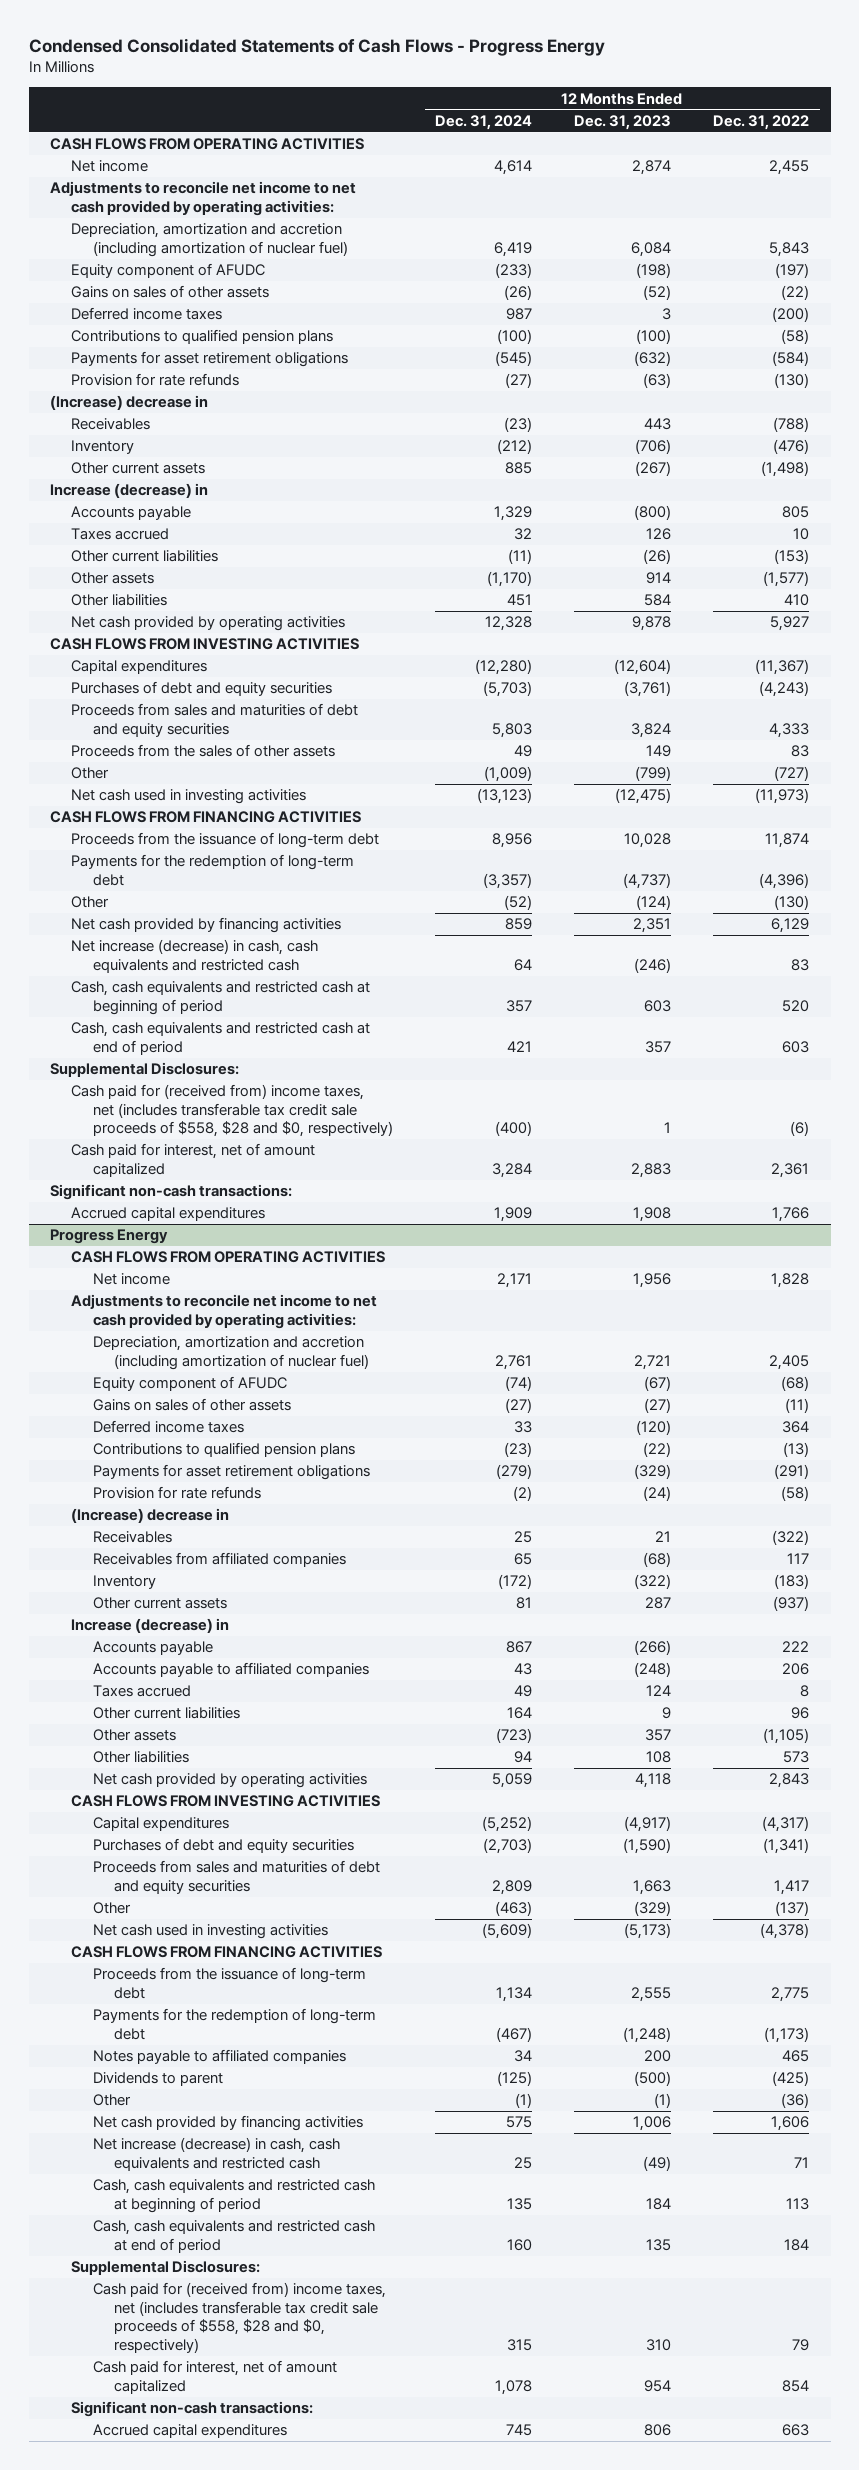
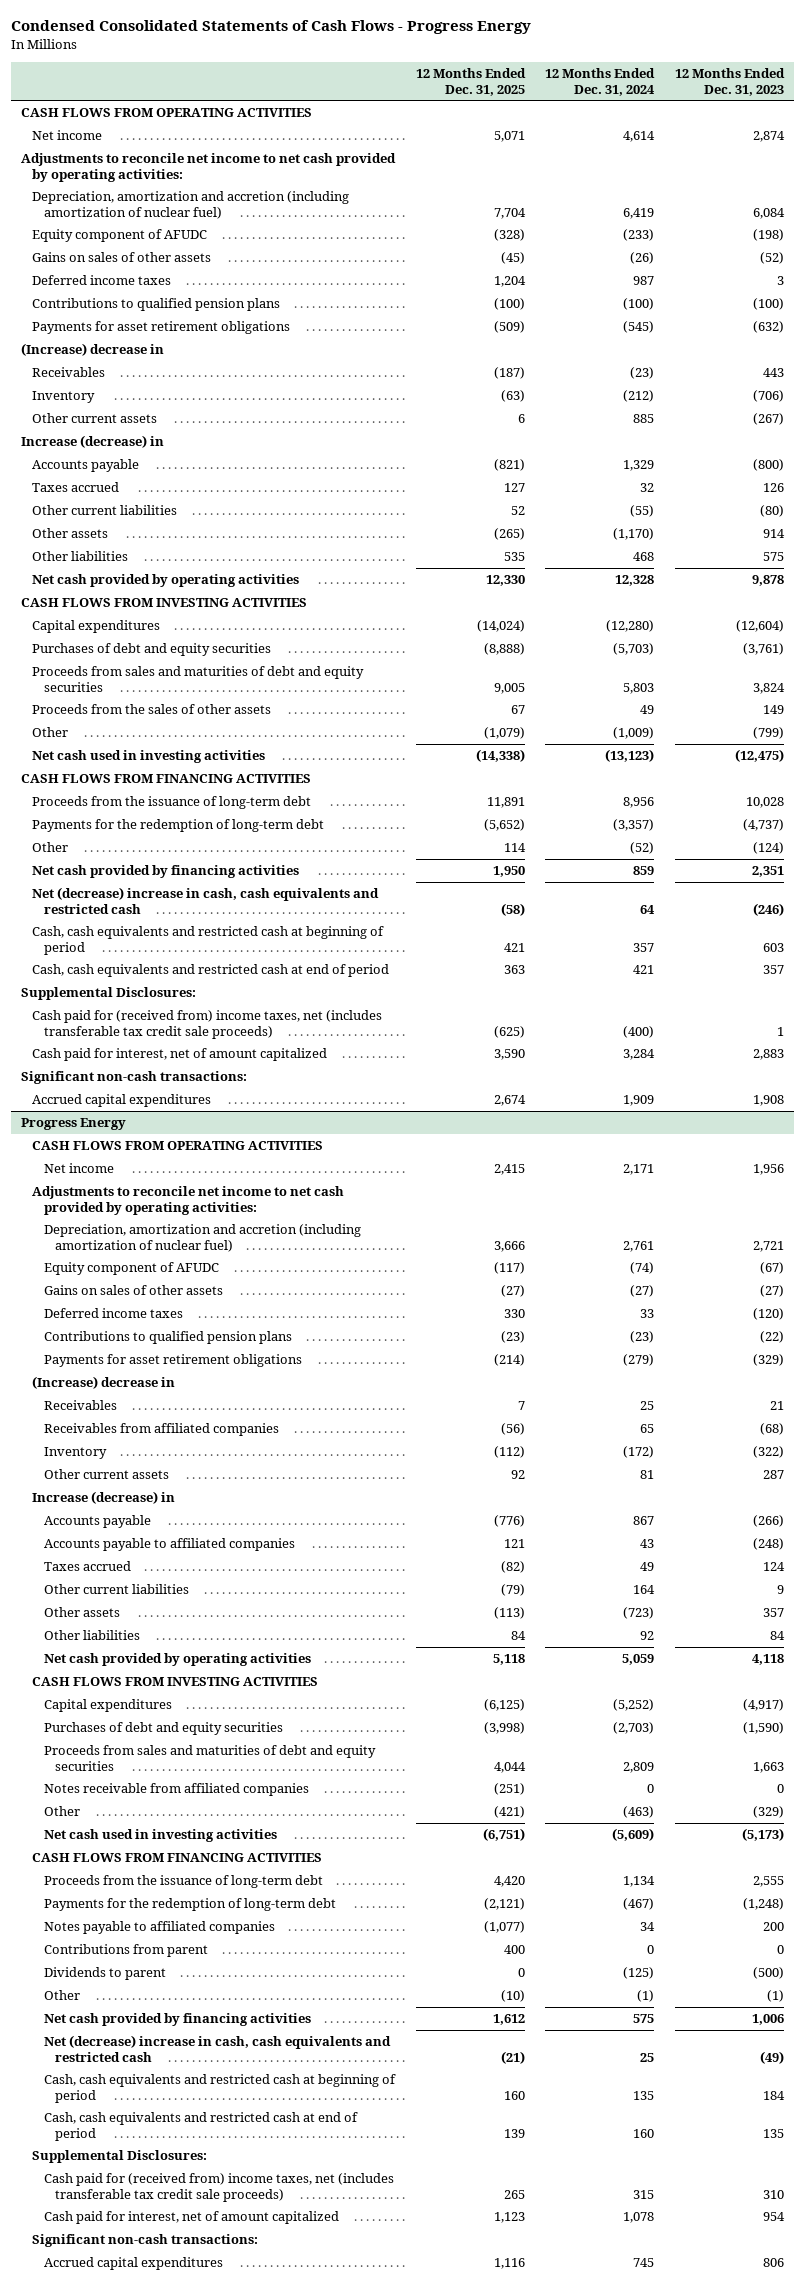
- | 12 Months Ended Dec. 31, 2024 | 12 Months Ended Dec. 31, 2023 | 12 Months Ended Dec. 31, 2022
+ | 12 Months Ended Dec. 31, 2025 | 12 Months Ended Dec. 31, 2024 | 12 Months Ended Dec. 31, 2023
- Provision for rate refunds | (27) | (63) | (130)
- Other current liabilities | (11) | (26) | (153)
+ Other current liabilities | 52 | (55) | (80)
- Other liabilities | 451 | 584 | 410
+ Other liabilities | 535 | 468 | 575
- Net increase (decrease) in cash, cash equivalents and restricted cash | 64 | (246) | 83
+ Net (decrease) increase in cash, cash equivalents and restricted cash | (58) | 64 | (246)
- Cash paid for (received from) income taxes, net (includes transferable tax credit sale proceeds of $558, $28 and $0, respectively) | (400) | 1 | (6)
+ Cash paid for (received from) income taxes, net (includes transferable tax credit sale proceeds) | (625) | (400) | 1
@ Progress Energy
- Provision for rate refunds | (2) | (24) | (58)
- Other liabilities | 94 | 108 | 573
+ Other liabilities | 84 | 92 | 84
+ Notes receivable from affiliated companies | (251) | 0 | 0
+ Contributions from parent | 400 | 0 | 0
- Net increase (decrease) in cash, cash equivalents and restricted cash | 25 | (49) | 71
+ Net (decrease) increase in cash, cash equivalents and restricted cash | (21) | 25 | (49)
- Cash paid for (received from) income taxes, net (includes transferable tax credit sale proceeds of $558, $28 and $0, respectively) | 315 | 310 | 79
+ Cash paid for (received from) income taxes, net (includes transferable tax credit sale proceeds) | 265 | 315 | 310

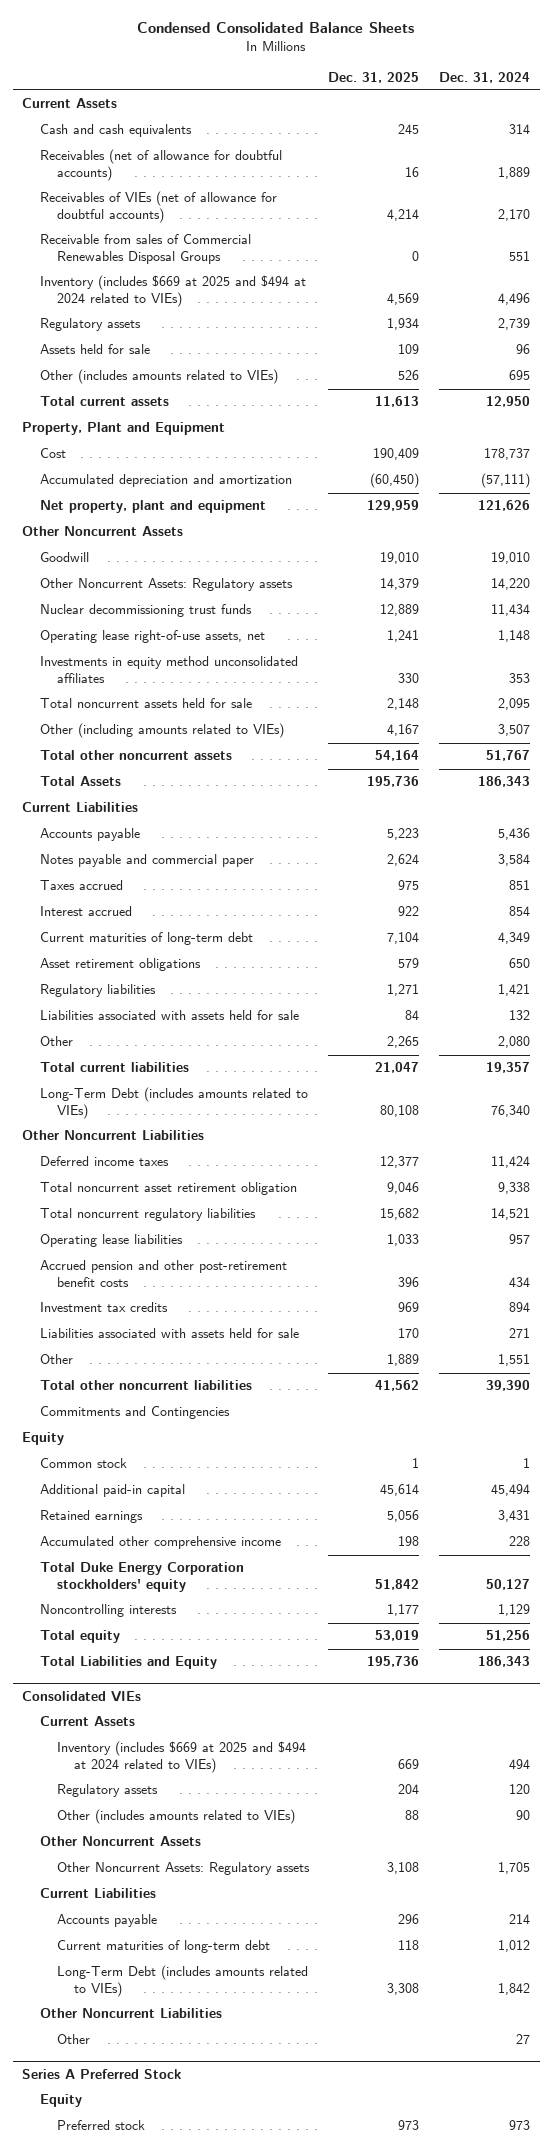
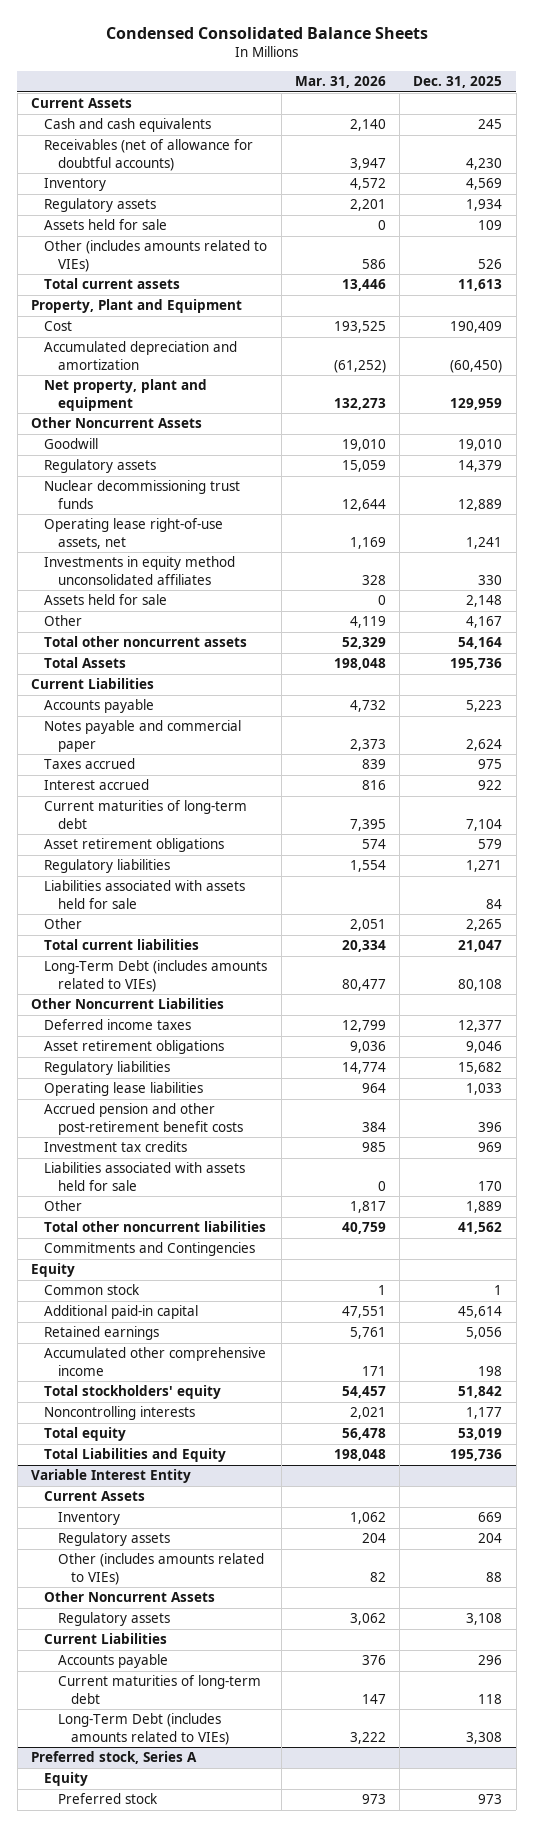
- | Dec. 31, 2025 | Dec. 31, 2024
+ | Mar. 31, 2026 | Dec. 31, 2025
- Receivables (net of allowance for doubtful accounts) | 16 | 1,889
- Receivables of VIEs (net of allowance for doubtful accounts) | 4,214 | 2,170
- Receivable from sales of Commercial Renewables Disposal Groups | 0 | 551
- Inventory (includes $669 at 2025 and $494 at 2024 related to VIEs) | 4,569 | 4,496
+ Receivables (net of allowance for doubtful accounts) | 3,947 | 4,230
+ Inventory | 4,572 | 4,569
- Other Noncurrent Assets: Regulatory assets | 14,379 | 14,220
+ Regulatory assets | 15,059 | 14,379
- Total noncurrent assets held for sale | 2,148 | 2,095
- Other (including amounts related to VIEs) | 4,167 | 3,507
+ Assets held for sale | 0 | 2,148
+ Other | 4,119 | 4,167
- Total noncurrent asset retirement obligation | 9,046 | 9,338
- Total noncurrent regulatory liabilities | 15,682 | 14,521
+ Asset retirement obligations | 9,036 | 9,046
+ Regulatory liabilities | 14,774 | 15,682
- Total Duke Energy Corporation stockholders' equity | 51,842 | 50,127
+ Total stockholders' equity | 54,457 | 51,842
- Consolidated VIEs
+ Variable Interest Entity
- Inventory (includes $669 at 2025 and $494 at 2024 related to VIEs) | 669 | 494
+ Inventory | 1,062 | 669
- Other Noncurrent Assets: Regulatory assets | 3,108 | 1,705
+ Regulatory assets | 3,062 | 3,108
- Other Noncurrent Liabilities
- Other | | 27
- Series A Preferred Stock
+ Preferred stock, Series A

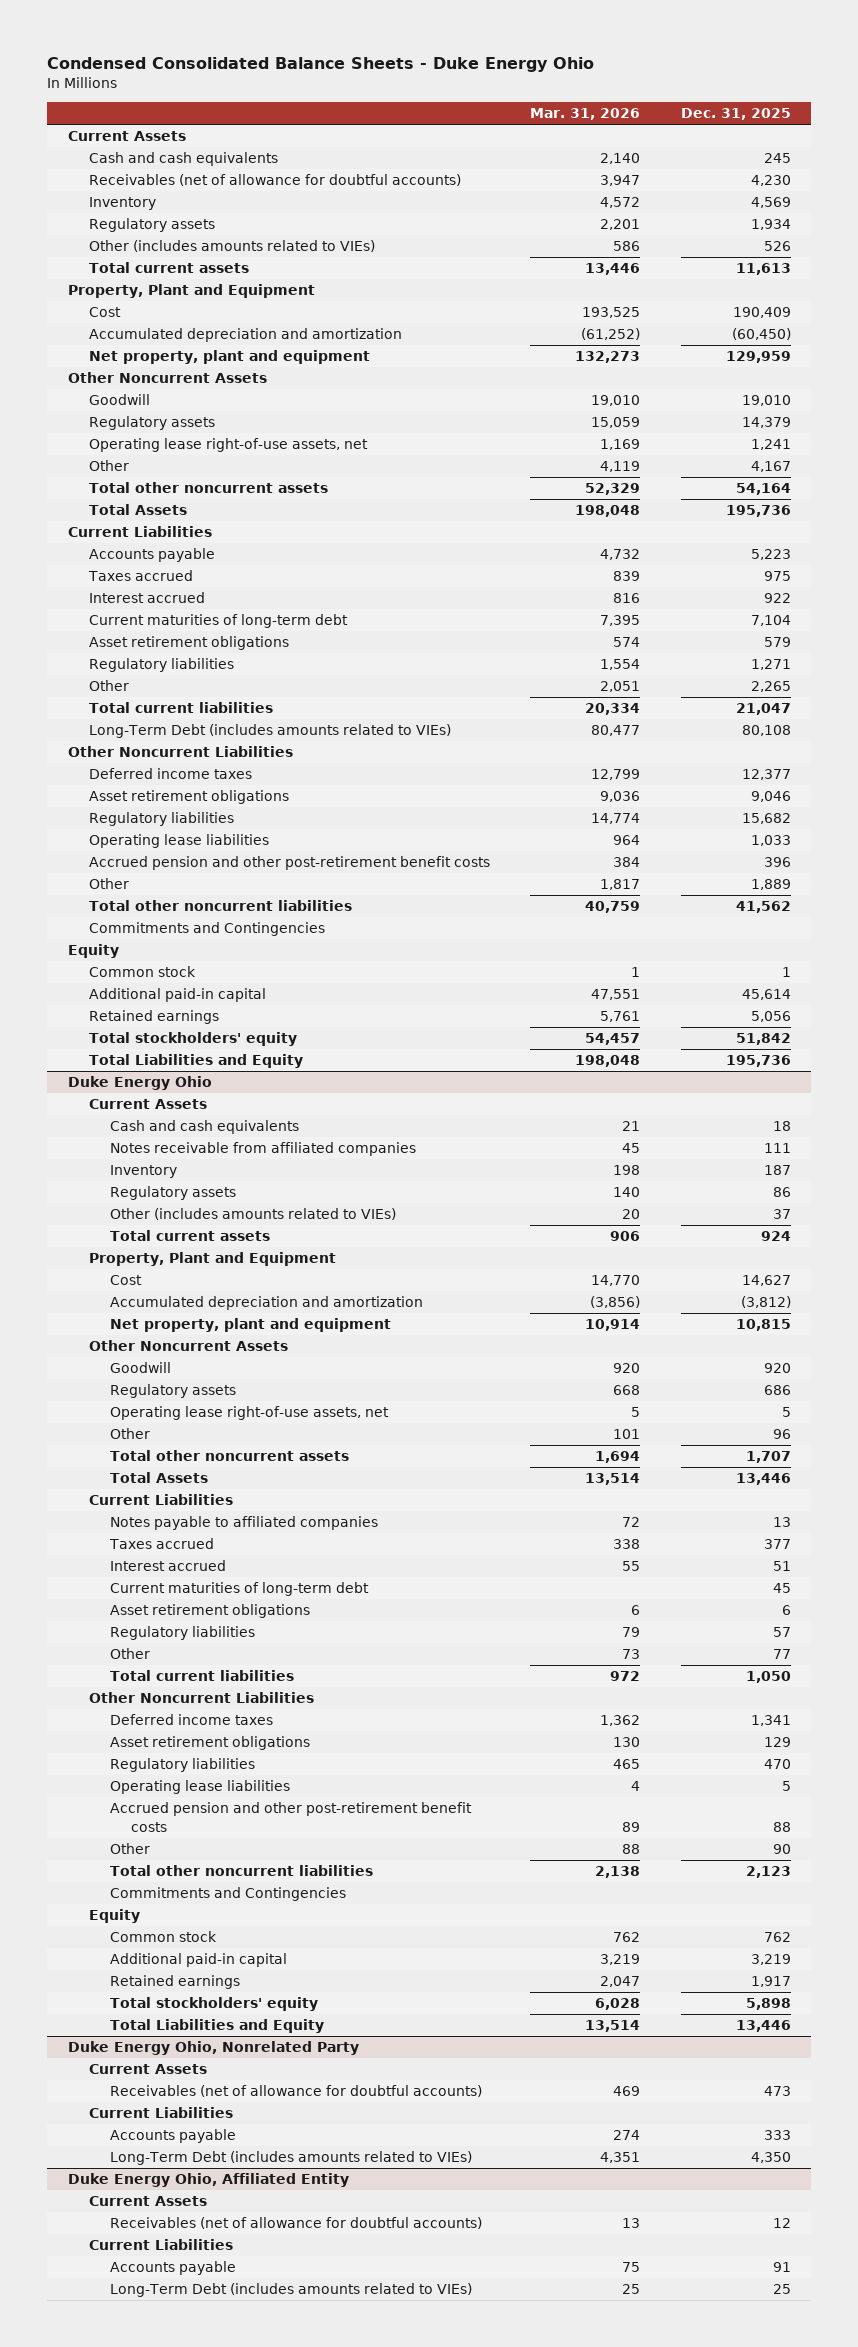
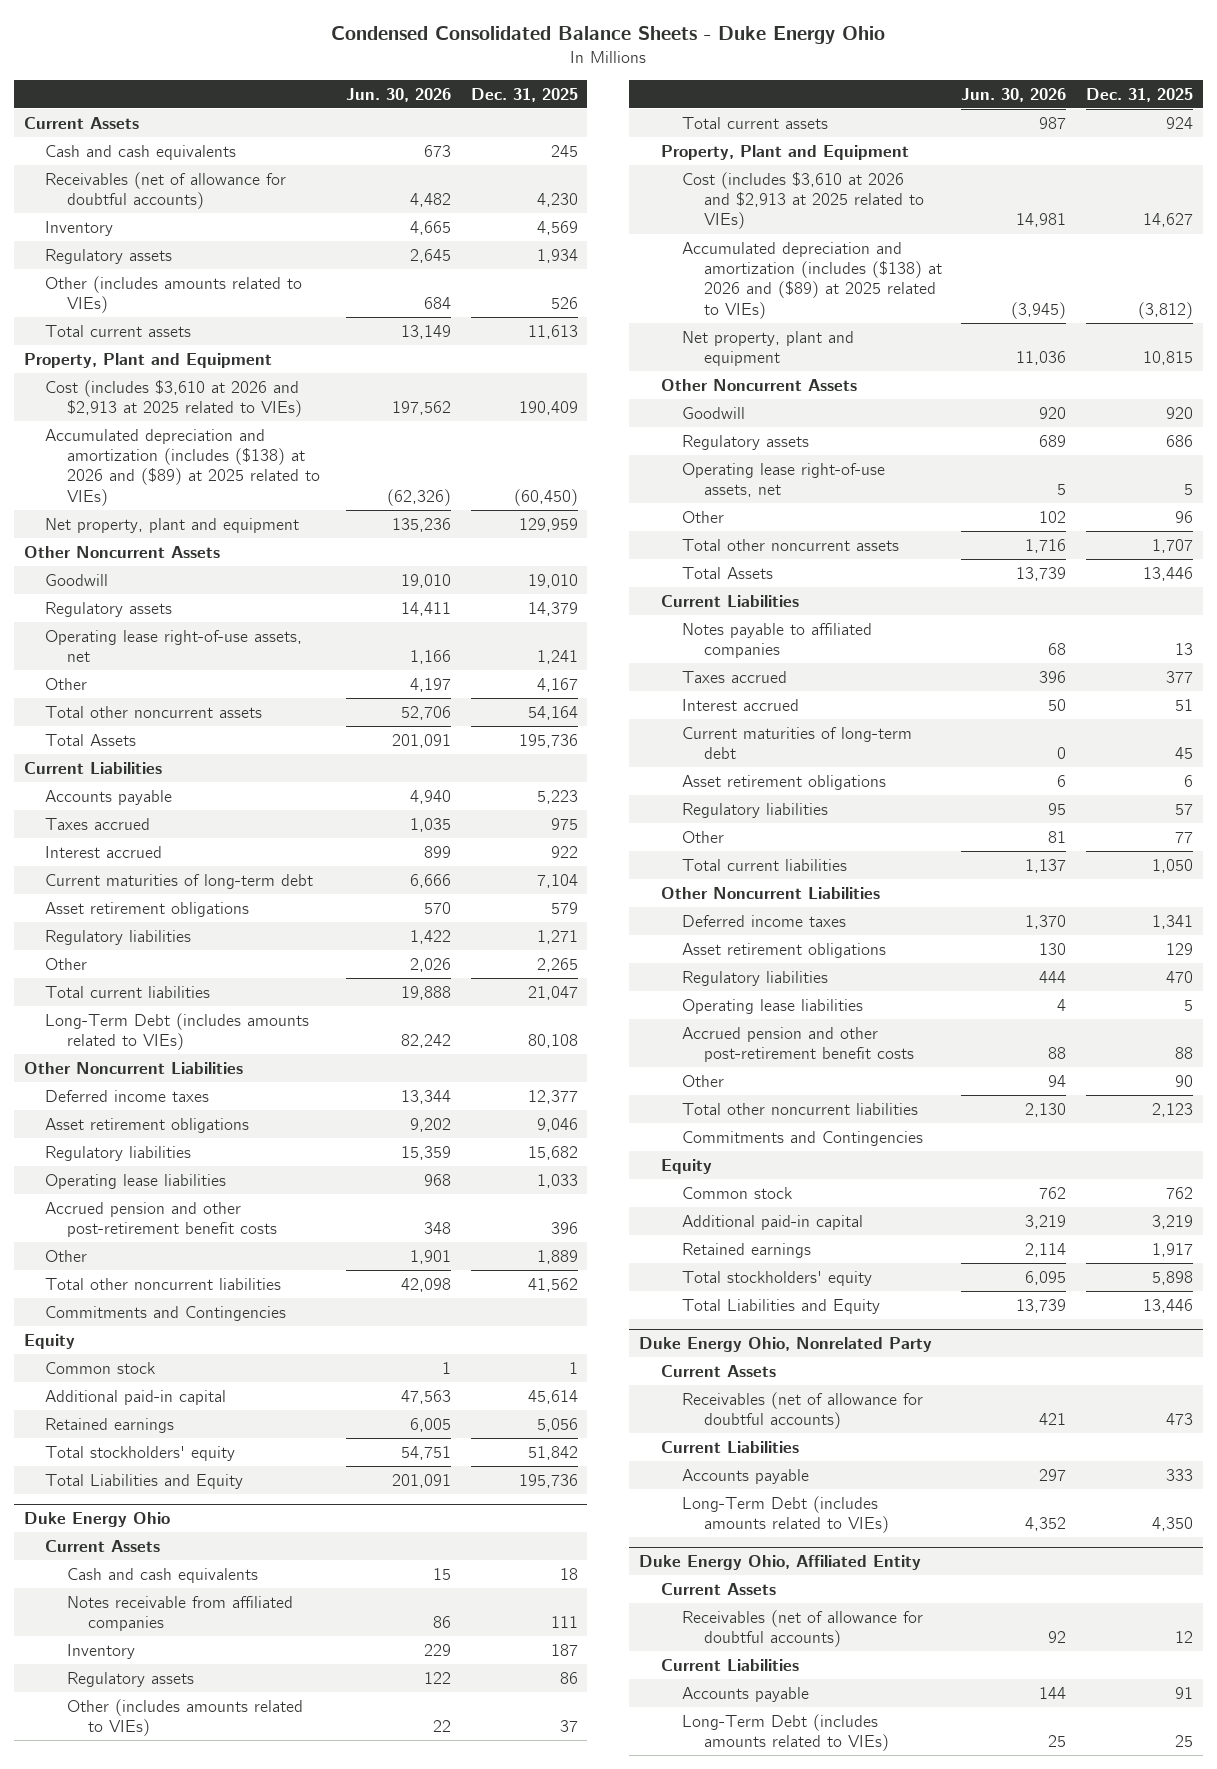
- | Mar. 31, 2026 | Dec. 31, 2025
+ | Jun. 30, 2026 | Dec. 31, 2025
- Cost | 193,525 | 190,409
- Accumulated depreciation and amortization | (61,252) | (60,450)
+ Cost (includes $3,610 at 2026 and $2,913 at 2025 related to VIEs) | 197,562 | 190,409
+ Accumulated depreciation and amortization (includes ($138) at 2026 and ($89) at 2025 related to VIEs) | (62,326) | (60,450)
@ Duke Energy Ohio
- Cost | 14,770 | 14,627
- Accumulated depreciation and amortization | (3,856) | (3,812)
+ Cost (includes $3,610 at 2026 and $2,913 at 2025 related to VIEs) | 14,981 | 14,627
+ Accumulated depreciation and amortization (includes ($138) at 2026 and ($89) at 2025 related to VIEs) | (3,945) | (3,812)

